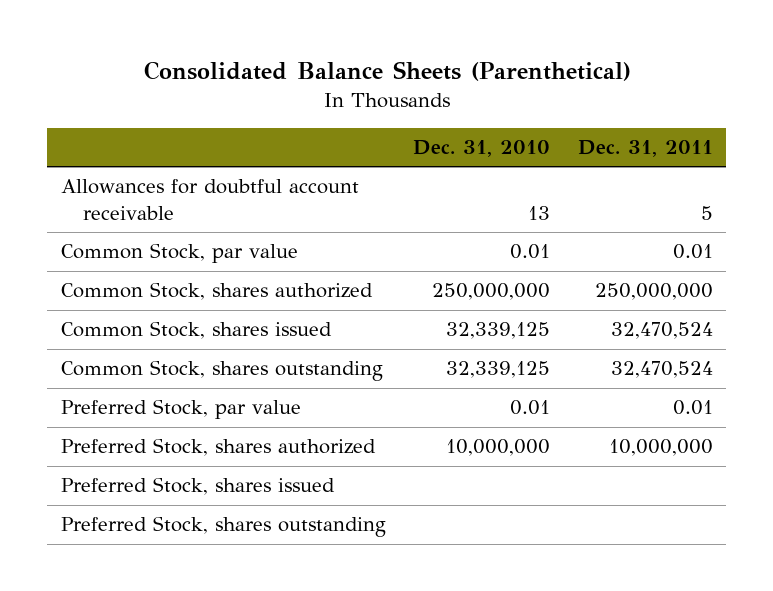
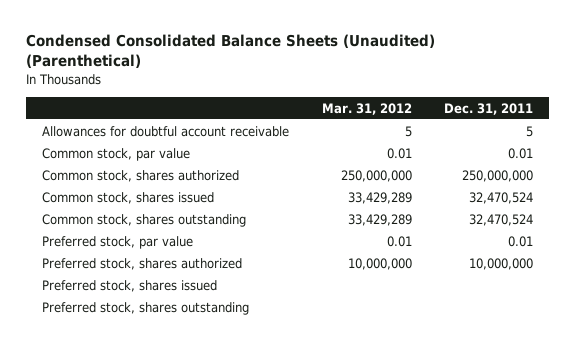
- Consolidated Balance Sheets (Parenthetical)
+ Condensed Consolidated Balance Sheets (Unaudited) (Parenthetical)
- | Dec. 31, 2010 | Dec. 31, 2011
+ | Mar. 31, 2012 | Dec. 31, 2011
- Common Stock, par value | 0.01 | 0.01
- Common Stock, shares authorized | 250,000,000 | 250,000,000
- Common Stock, shares issued | 32,339,125 | 32,470,524
- Common Stock, shares outstanding | 32,339,125 | 32,470,524
- Preferred Stock, par value | 0.01 | 0.01
- Preferred Stock, shares authorized | 10,000,000 | 10,000,000
- Preferred Stock, shares issued
- Preferred Stock, shares outstanding
+ Common stock, par value | 0.01 | 0.01
+ Common stock, shares authorized | 250,000,000 | 250,000,000
+ Common stock, shares issued | 33,429,289 | 32,470,524
+ Common stock, shares outstanding | 33,429,289 | 32,470,524
+ Preferred stock, par value | 0.01 | 0.01
+ Preferred stock, shares authorized | 10,000,000 | 10,000,000
+ Preferred stock, shares issued
+ Preferred stock, shares outstanding

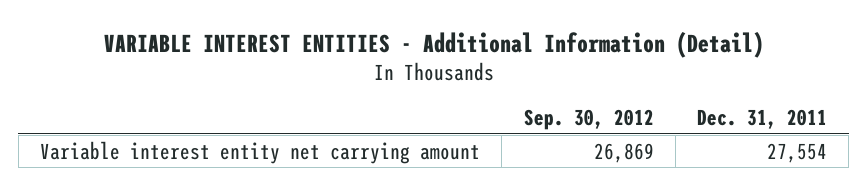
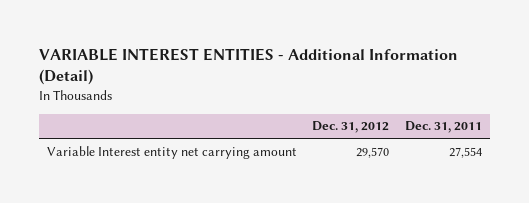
- | Sep. 30, 2012 | Dec. 31, 2011
+ | Dec. 31, 2012 | Dec. 31, 2011
- Variable interest entity net carrying amount | 26,869 | 27,554
+ Variable Interest entity net carrying amount | 29,570 | 27,554

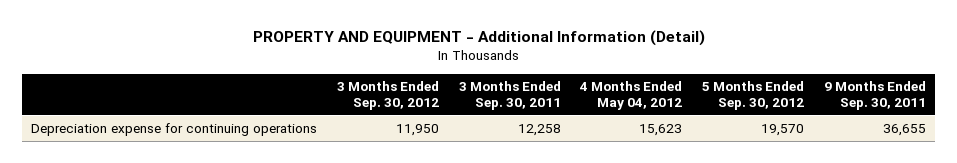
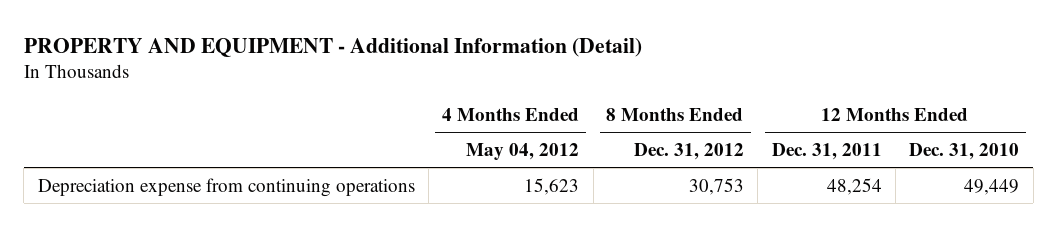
- | 3 Months Ended Sep. 30, 2012 | 3 Months Ended Sep. 30, 2011 | 4 Months Ended May 04, 2012 | 5 Months Ended Sep. 30, 2012 | 9 Months Ended Sep. 30, 2011
+ | 4 Months Ended May 04, 2012 | 8 Months Ended Dec. 31, 2012 | 12 Months Ended Dec. 31, 2011 | 12 Months Ended Dec. 31, 2010
- Depreciation expense for continuing operations | 11,950 | 12,258 | 15,623 | 19,570 | 36,655
+ Depreciation expense from continuing operations | 15,623 | 30,753 | 48,254 | 49,449

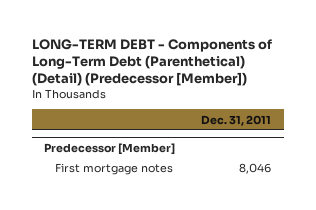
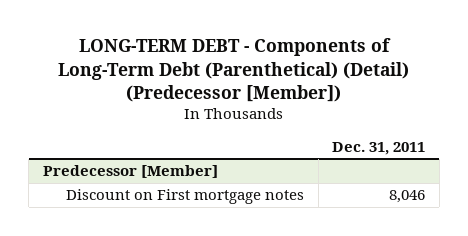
@ Predecessor [Member]
- First mortgage notes | 8,046
+ Discount on First mortgage notes | 8,046

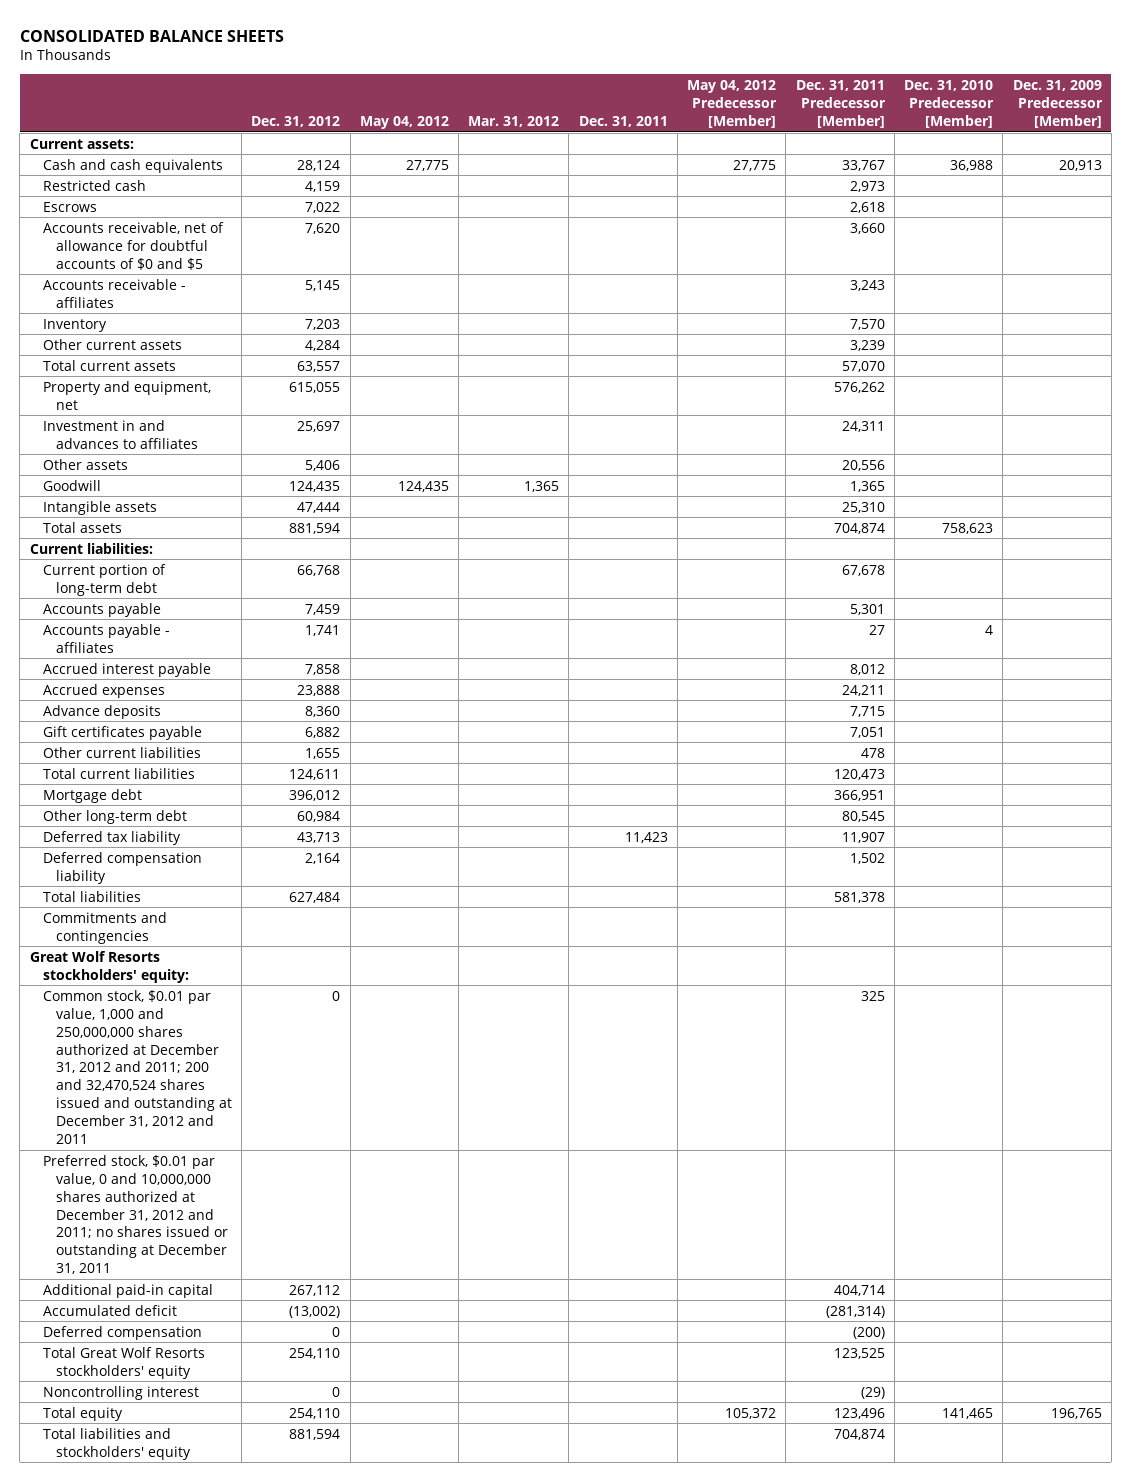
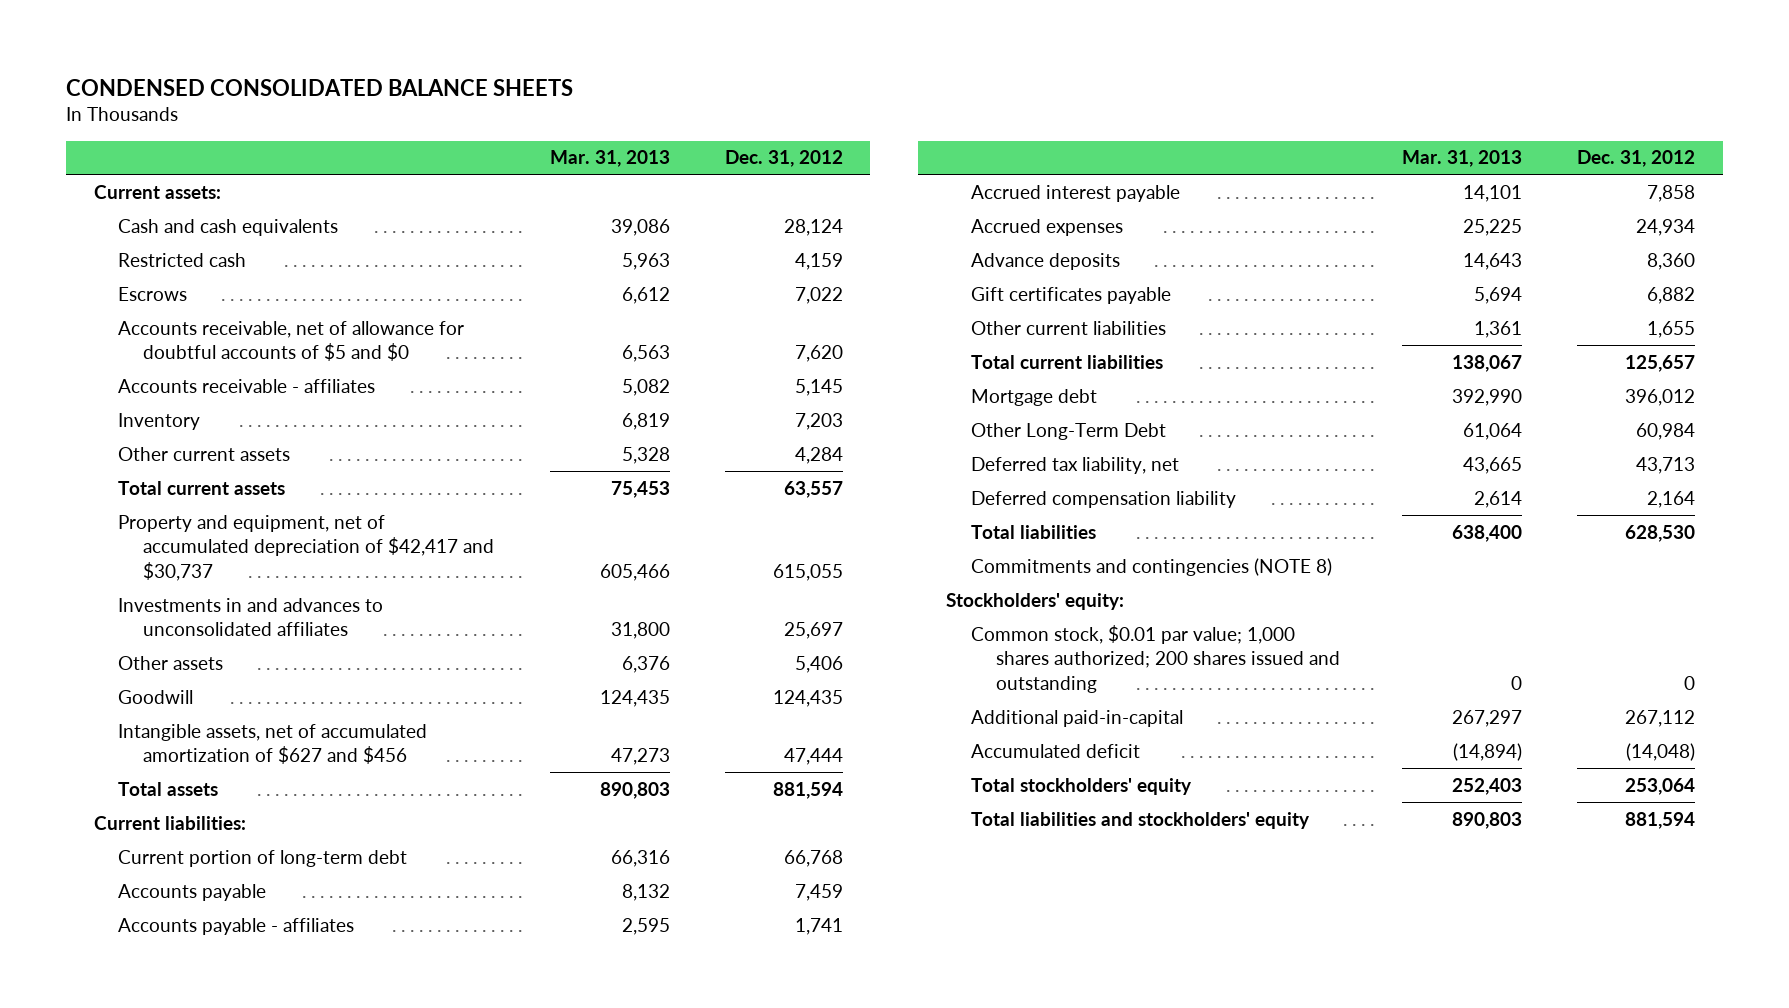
- CONSOLIDATED BALANCE SHEETS
+ CONDENSED CONSOLIDATED BALANCE SHEETS
- | Dec. 31, 2012 | May 04, 2012 | Mar. 31, 2012 | Dec. 31, 2011 | May 04, 2012 Predecessor [Member] | Dec. 31, 2011 Predecessor [Member] | Dec. 31, 2010 Predecessor [Member] | Dec. 31, 2009 Predecessor [Member]
+ | Mar. 31, 2013 | Dec. 31, 2012
- Accounts receivable, net of allowance for doubtful accounts of $0 and $5 | 7,620 | | | | | 3,660 | |
+ Accounts receivable, net of allowance for doubtful accounts of $5 and $0 | 6,563 | 7,620
- Property and equipment, net | 615,055 | | | | | 576,262 | |
- Investment in and advances to affiliates | 25,697 | | | | | 24,311 | |
+ Property and equipment, net of accumulated depreciation of $42,417 and $30,737 | 605,466 | 615,055
+ Investments in and advances to unconsolidated affiliates | 31,800 | 25,697
- Intangible assets | 47,444 | | | | | 25,310 | |
+ Intangible assets, net of accumulated amortization of $627 and $456 | 47,273 | 47,444
- Accrued expenses | 23,888 | | | | | 24,211 | |
+ Accrued expenses | 25,225 | 24,934
- Total current liabilities | 124,611 | | | | | 120,473 | |
+ Total current liabilities | 138,067 | 125,657
- Other long-term debt | 60,984 | | | | | 80,545 | |
- Deferred tax liability | 43,713 | | | 11,423 | | 11,907 | |
+ Other Long-Term Debt | 61,064 | 60,984
+ Deferred tax liability, net | 43,665 | 43,713
- Total liabilities | 627,484 | | | | | 581,378 | |
- Commitments and contingencies
- Great Wolf Resorts stockholders' equity:
- Common stock, $0.01 par value, 1,000 and 250,000,000 shares authorized at December 31, 2012 and 2011; 200 and 32,470,524 shares issued and outstanding at December 31, 2012 and 2011 | 0 | | | | | 325 | |
- Preferred stock, $0.01 par value, 0 and 10,000,000 shares authorized at December 31, 2012 and 2011; no shares issued or outstanding at December 31, 2011
- Additional paid-in capital | 267,112 | | | | | 404,714 | |
- Accumulated deficit | (13,002) | | | | | (281,314) | |
- Deferred compensation | 0 | | | | | (200) | |
- Total Great Wolf Resorts stockholders' equity | 254,110 | | | | | 123,525 | |
- Noncontrolling interest | 0 | | | | | (29) | |
- Total equity | 254,110 | | | | 105,372 | 123,496 | 141,465 | 196,765
+ Total liabilities | 638,400 | 628,530
+ Commitments and contingencies (NOTE 8)
+ Stockholders' equity:
+ Common stock, $0.01 par value; 1,000 shares authorized; 200 shares issued and outstanding | 0 | 0
+ Additional paid-in-capital | 267,297 | 267,112
+ Accumulated deficit | (14,894) | (14,048)
+ Total stockholders' equity | 252,403 | 253,064

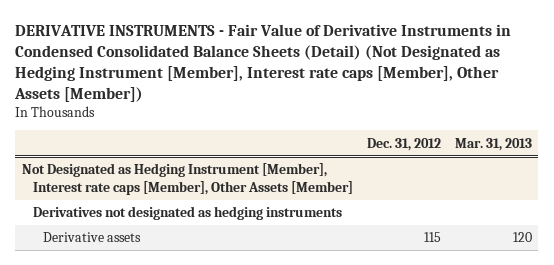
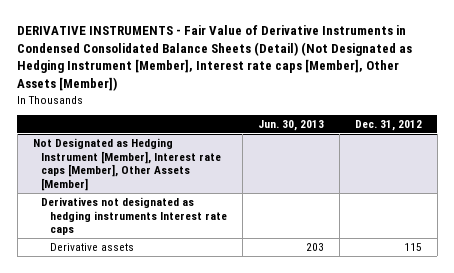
- | Dec. 31, 2012 | Mar. 31, 2013
+ | Jun. 30, 2013 | Dec. 31, 2012
@ Not Designated as Hedging Instrument [Member], Interest rate caps [Member], Other Assets [Member]
- Derivatives not designated as hedging instruments
+ Derivatives not designated as hedging instruments Interest rate caps

